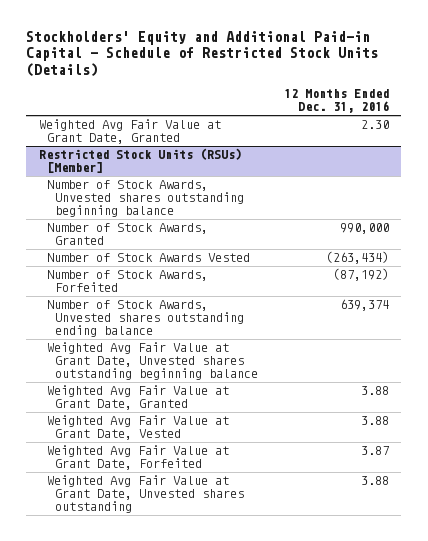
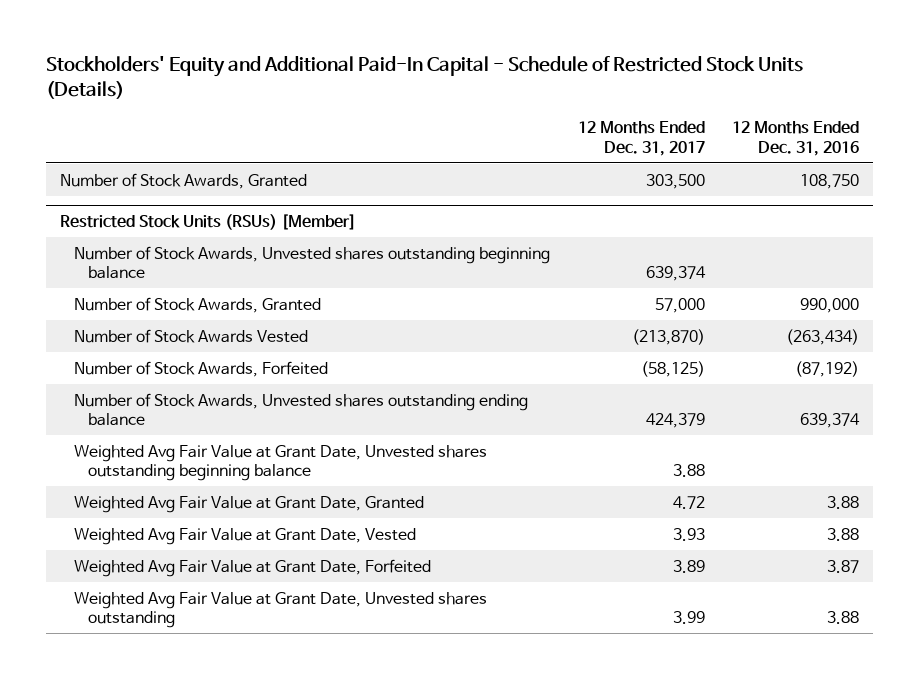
- Stockholders' Equity and Additional Paid-in Capital - Schedule of Restricted Stock Units (Details)
+ Stockholders' Equity and Additional Paid-In Capital - Schedule of Restricted Stock Units (Details)
- | 12 Months Ended Dec. 31, 2016
+ | 12 Months Ended Dec. 31, 2017 | 12 Months Ended Dec. 31, 2016
- Weighted Avg Fair Value at Grant Date, Granted | 2.30
+ Number of Stock Awards, Granted | 303,500 | 108,750

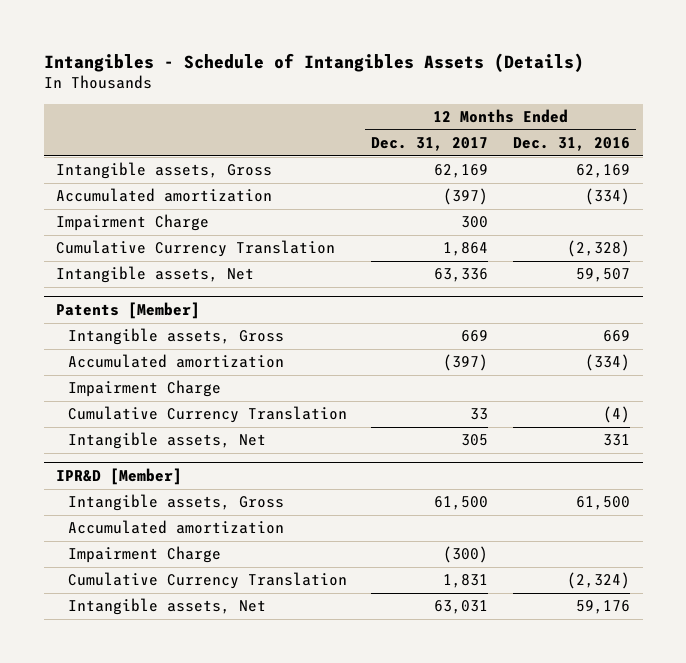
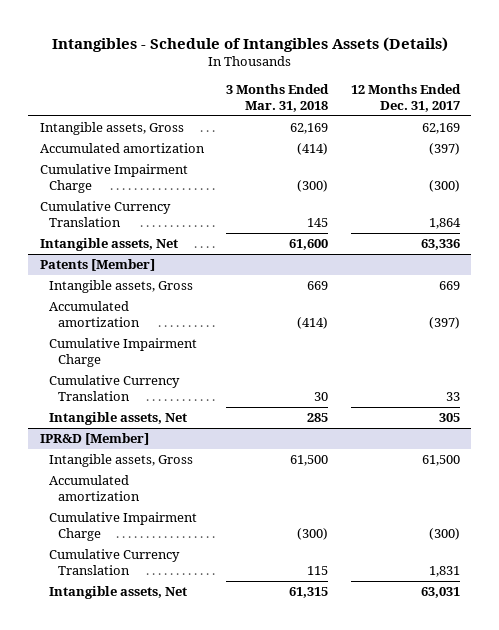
- | 12 Months Ended Dec. 31, 2017 | 12 Months Ended Dec. 31, 2016
+ | 3 Months Ended Mar. 31, 2018 | 12 Months Ended Dec. 31, 2017
- Impairment Charge | 300 |
+ Cumulative Impairment Charge | (300) | (300)
@ Patents [Member]
- Impairment Charge
+ Cumulative Impairment Charge
@ IPR&D [Member]
- Impairment Charge | (300) |
+ Cumulative Impairment Charge | (300) | (300)

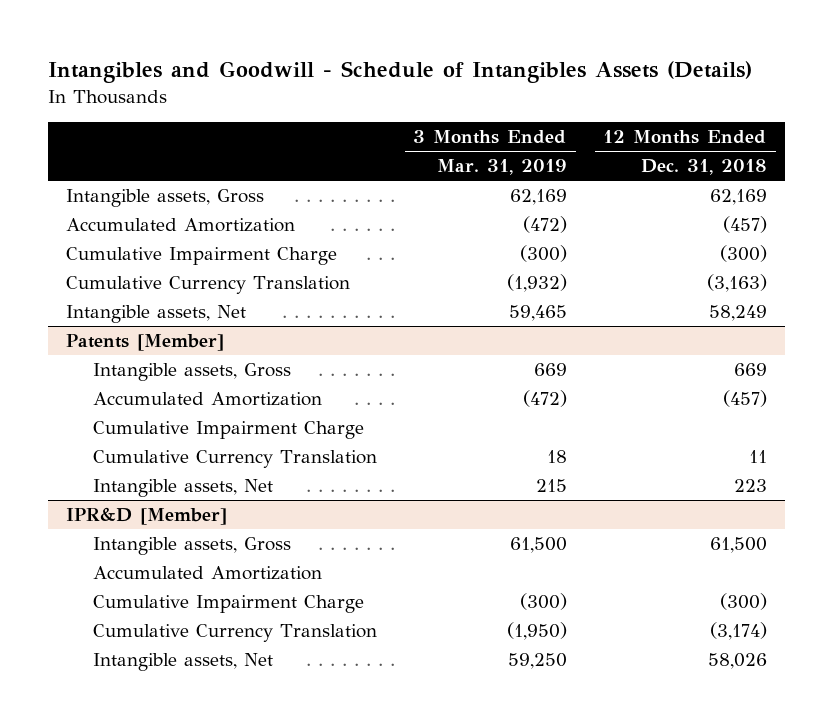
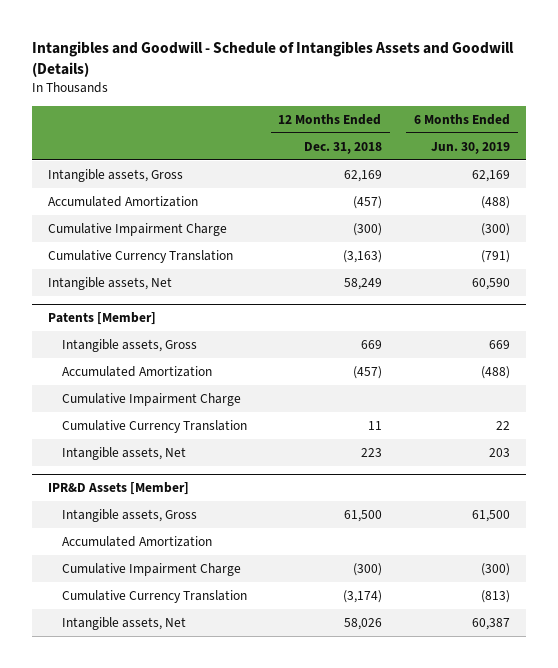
- Intangibles and Goodwill - Schedule of Intangibles Assets (Details)
+ Intangibles and Goodwill - Schedule of Intangibles Assets and Goodwill (Details)
- | 3 Months Ended Mar. 31, 2019 | 12 Months Ended Dec. 31, 2018
+ | 12 Months Ended Dec. 31, 2018 | 6 Months Ended Jun. 30, 2019
- IPR&D [Member]
+ IPR&D Assets [Member]

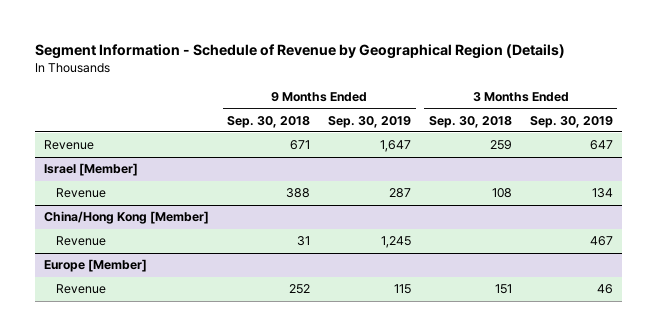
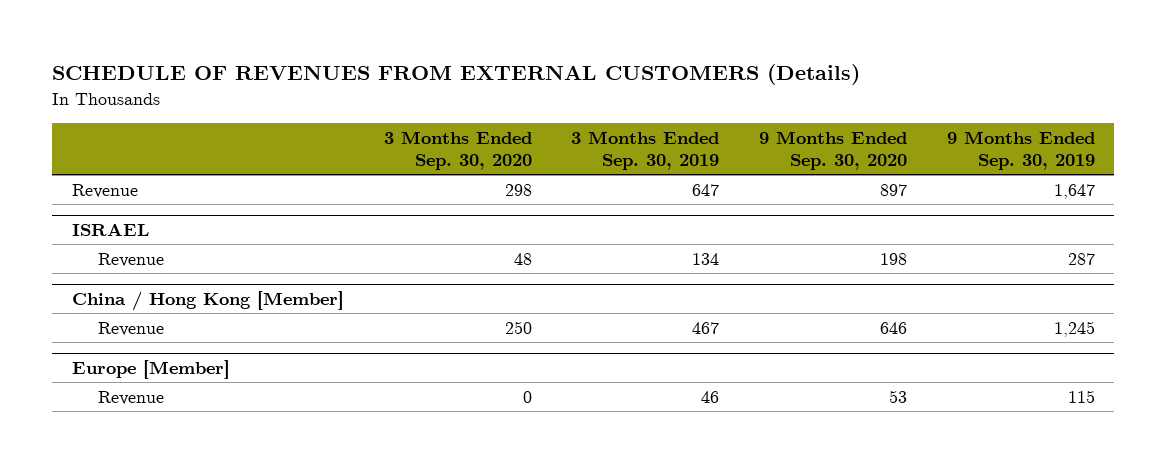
- Segment Information - Schedule of Revenue by Geographical Region (Details)
+ SCHEDULE OF REVENUES FROM EXTERNAL CUSTOMERS (Details)
- | 9 Months Ended Sep. 30, 2018 | 9 Months Ended Sep. 30, 2019 | 3 Months Ended Sep. 30, 2018 | 3 Months Ended Sep. 30, 2019
+ | 3 Months Ended Sep. 30, 2020 | 3 Months Ended Sep. 30, 2019 | 9 Months Ended Sep. 30, 2020 | 9 Months Ended Sep. 30, 2019
- Israel [Member]
+ ISRAEL
- China/Hong Kong [Member]
+ China / Hong Kong [Member]

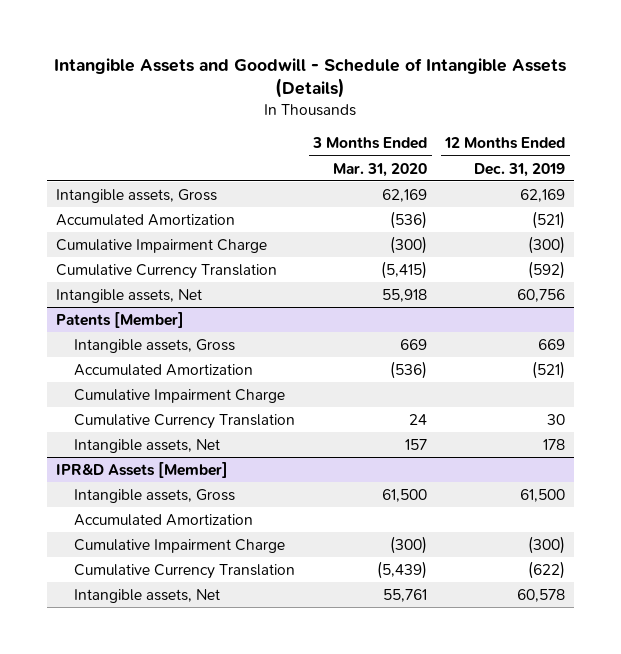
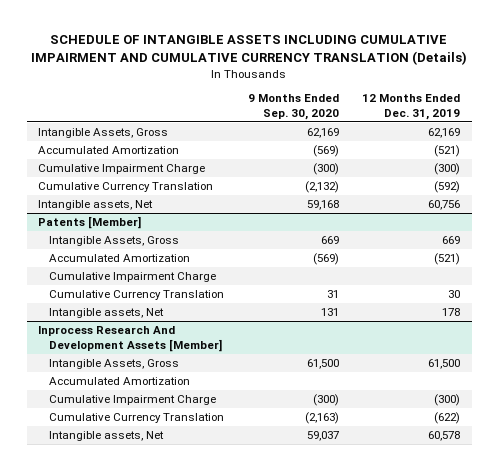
- Intangible Assets and Goodwill - Schedule of Intangible Assets (Details)
+ SCHEDULE OF INTANGIBLE ASSETS INCLUDING CUMULATIVE IMPAIRMENT AND CUMULATIVE CURRENCY TRANSLATION (Details)
- | 3 Months Ended Mar. 31, 2020 | 12 Months Ended Dec. 31, 2019
+ | 9 Months Ended Sep. 30, 2020 | 12 Months Ended Dec. 31, 2019
- Intangible assets, Gross | 62,169 | 62,169
+ Intangible Assets, Gross | 62,169 | 62,169
@ Patents [Member]
- Intangible assets, Gross | 669 | 669
+ Intangible Assets, Gross | 669 | 669
- IPR&D Assets [Member]
- Intangible assets, Gross | 61,500 | 61,500
+ Inprocess Research And Development Assets [Member]
+ Intangible Assets, Gross | 61,500 | 61,500

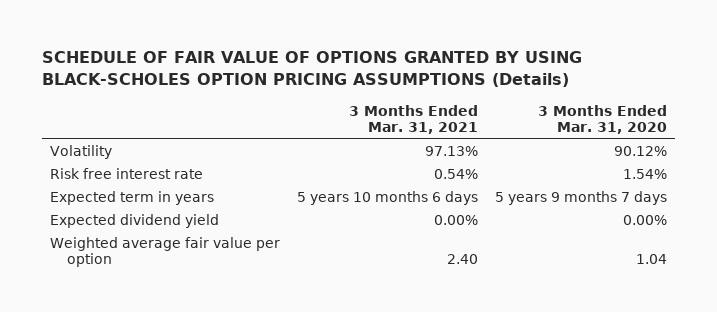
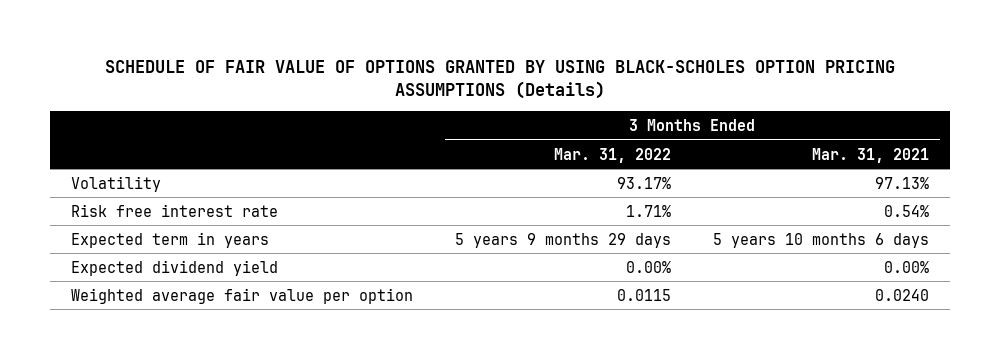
- | 3 Months Ended Mar. 31, 2021 | 3 Months Ended Mar. 31, 2020
+ | 3 Months Ended Mar. 31, 2022 | 3 Months Ended Mar. 31, 2021
- Weighted average fair value per option | 2.40 | 1.04
+ Weighted average fair value per option | 0.0115 | 0.0240

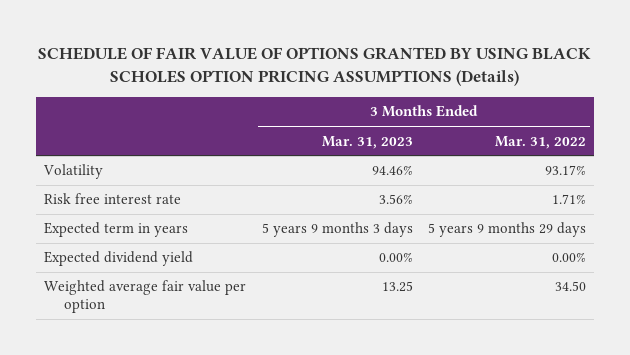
- SCHEDULE OF FAIR VALUE OF OPTIONS GRANTED BY USING BLACK-SCHOLES OPTION PRICING ASSUMPTIONS (Details)
+ SCHEDULE OF FAIR VALUE OF OPTIONS GRANTED BY USING BLACK SCHOLES OPTION PRICING ASSUMPTIONS (Details)
- | 3 Months Ended Mar. 31, 2022 | 3 Months Ended Mar. 31, 2021
+ | 3 Months Ended Mar. 31, 2023 | 3 Months Ended Mar. 31, 2022
- Weighted average fair value per option | 0.0115 | 0.0240
+ Weighted average fair value per option | 13.25 | 34.50

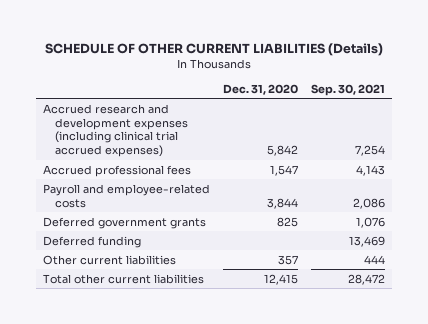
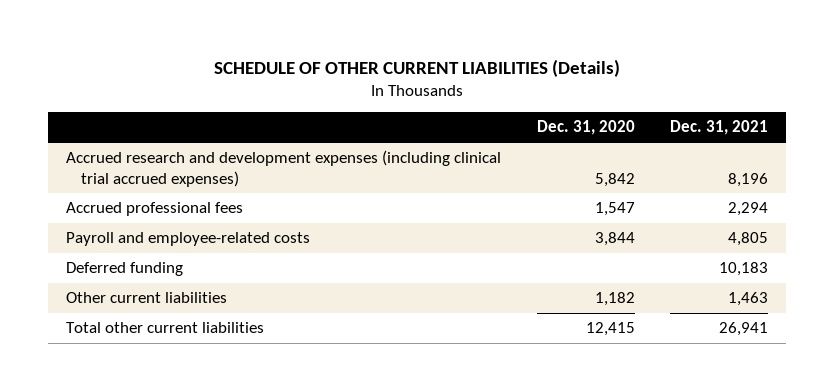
- | Dec. 31, 2020 | Sep. 30, 2021
+ | Dec. 31, 2020 | Dec. 31, 2021
- Deferred government grants | 825 | 1,076
- Other current liabilities | 357 | 444
+ Other current liabilities | 1,182 | 1,463

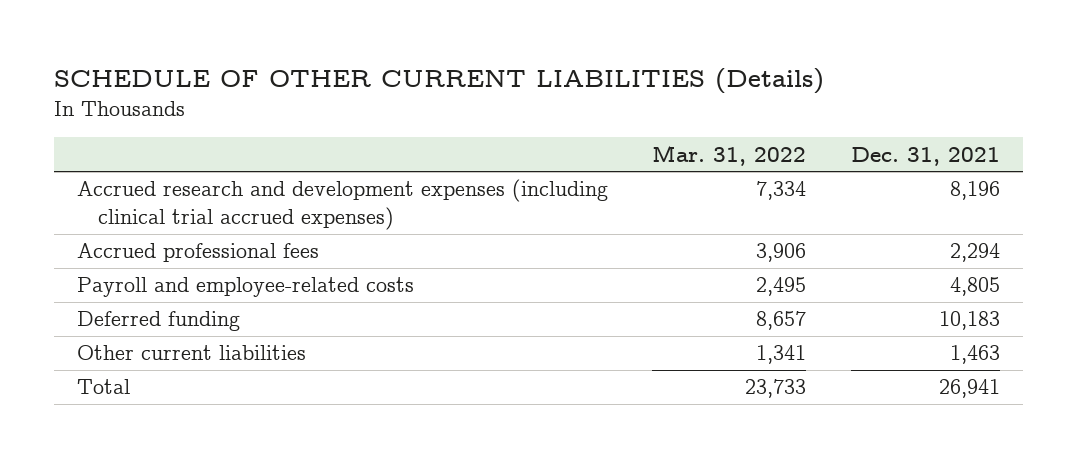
- | Dec. 31, 2020 | Dec. 31, 2021
+ | Mar. 31, 2022 | Dec. 31, 2021
- Total other current liabilities | 12,415 | 26,941
+ Total | 23,733 | 26,941

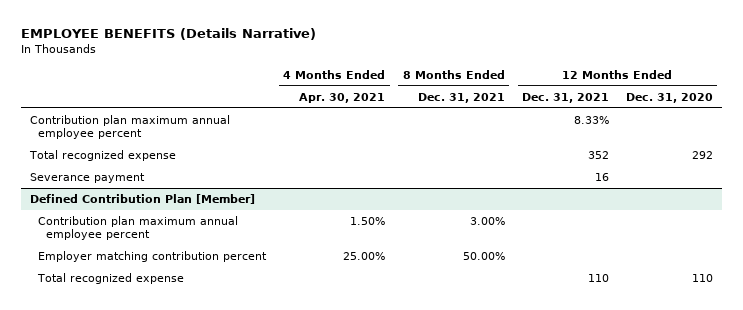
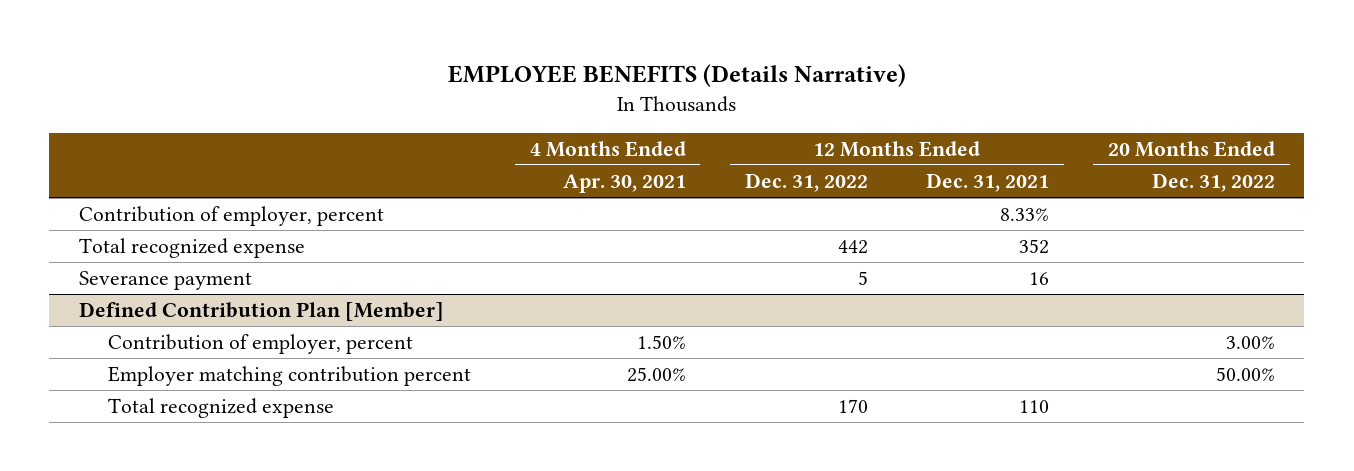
- | 4 Months Ended Apr. 30, 2021 | 8 Months Ended Dec. 31, 2021 | 12 Months Ended Dec. 31, 2021 | 12 Months Ended Dec. 31, 2020
+ | 4 Months Ended Apr. 30, 2021 | 12 Months Ended Dec. 31, 2022 | 12 Months Ended Dec. 31, 2021 | 20 Months Ended Dec. 31, 2022
- Contribution plan maximum annual employee percent | | | 8.33% |
+ Contribution of employer, percent | | | 8.33% |
@ Defined Contribution Plan [Member]
- Contribution plan maximum annual employee percent | 1.50% | 3.00% | |
+ Contribution of employer, percent | 1.50% | | | 3.00%

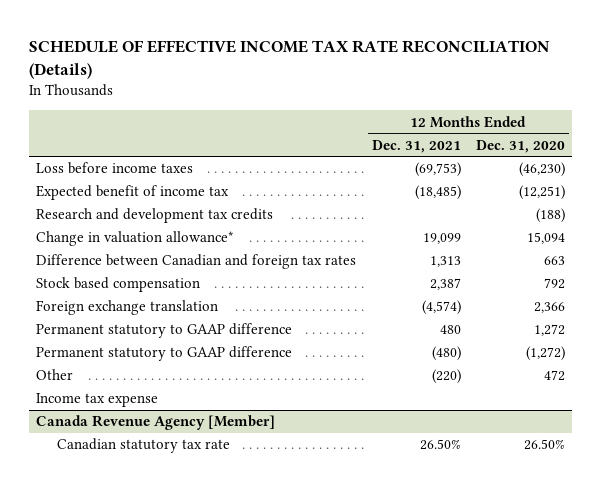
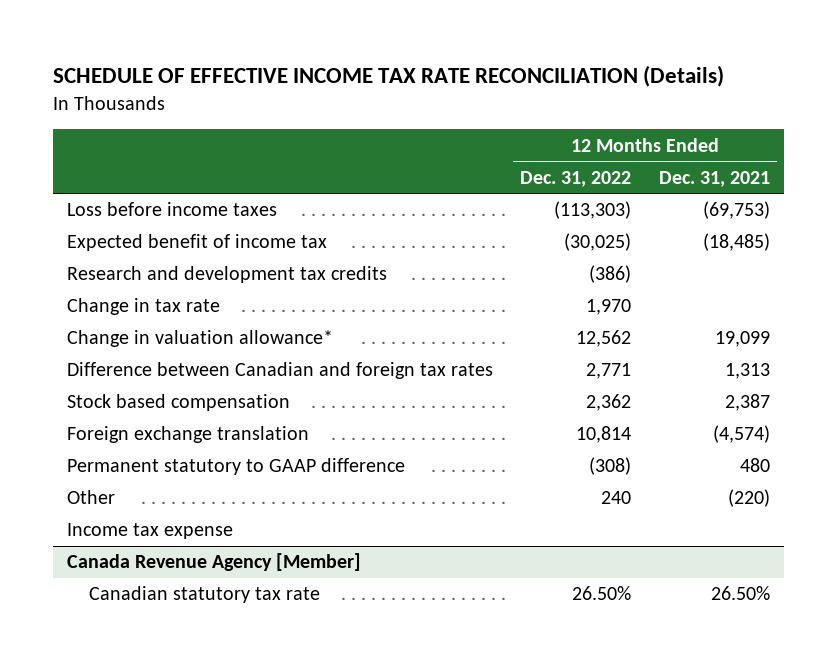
- | 12 Months Ended Dec. 31, 2021 | 12 Months Ended Dec. 31, 2020
+ | 12 Months Ended Dec. 31, 2022 | 12 Months Ended Dec. 31, 2021
+ Change in tax rate | 1,970 |
- Permanent statutory to GAAP difference | (480) | (1,272)

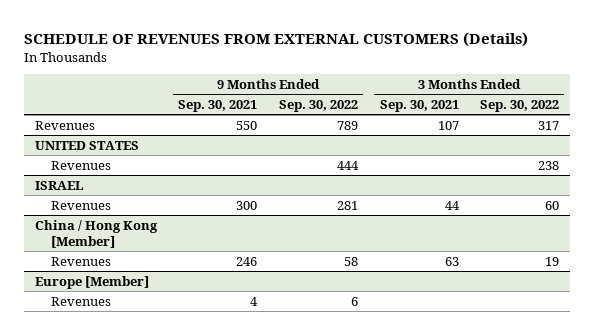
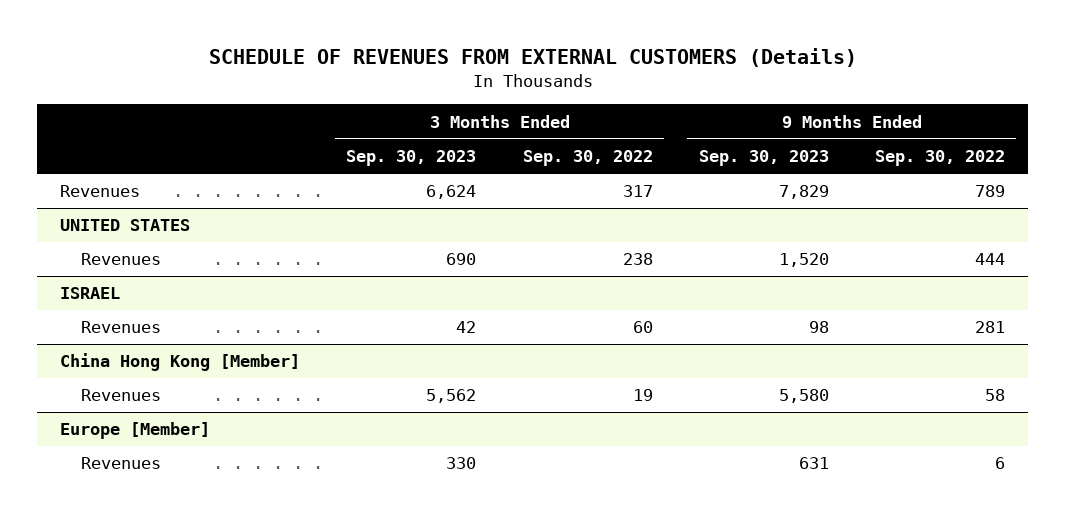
- | 9 Months Ended Sep. 30, 2021 | 9 Months Ended Sep. 30, 2022 | 3 Months Ended Sep. 30, 2021 | 3 Months Ended Sep. 30, 2022
+ | 3 Months Ended Sep. 30, 2023 | 3 Months Ended Sep. 30, 2022 | 9 Months Ended Sep. 30, 2023 | 9 Months Ended Sep. 30, 2022
- China / Hong Kong [Member]
+ China Hong Kong [Member]

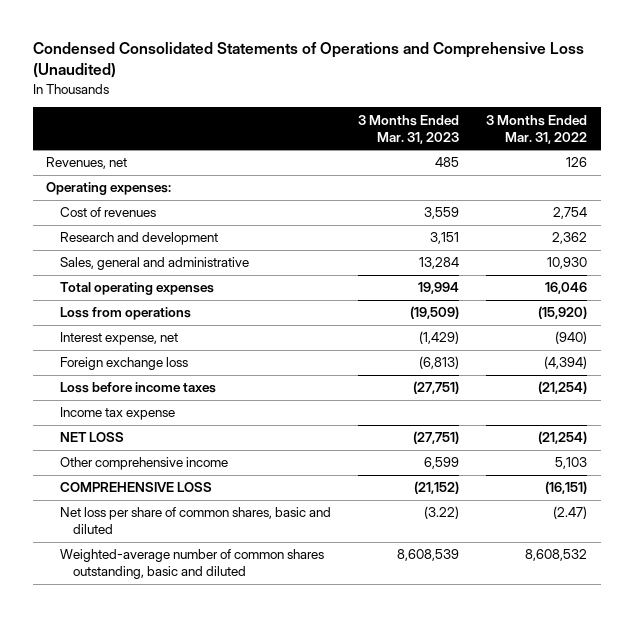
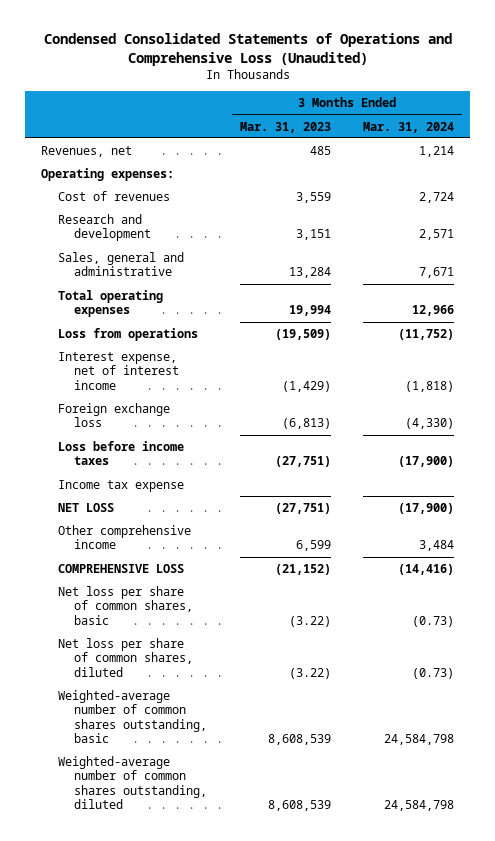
- | 3 Months Ended Mar. 31, 2023 | 3 Months Ended Mar. 31, 2022
+ | 3 Months Ended Mar. 31, 2023 | 3 Months Ended Mar. 31, 2024
- Interest expense, net | (1,429) | (940)
+ Interest expense, net of interest income | (1,429) | (1,818)
- Net loss per share of common shares, basic and diluted | (3.22) | (2.47)
- Weighted-average number of common shares outstanding, basic and diluted | 8,608,539 | 8,608,532
+ Net loss per share of common shares, basic | (3.22) | (0.73)
+ Net loss per share of common shares, diluted | (3.22) | (0.73)
+ Weighted-average number of common shares outstanding, basic | 8,608,539 | 24,584,798
+ Weighted-average number of common shares outstanding, diluted | 8,608,539 | 24,584,798

